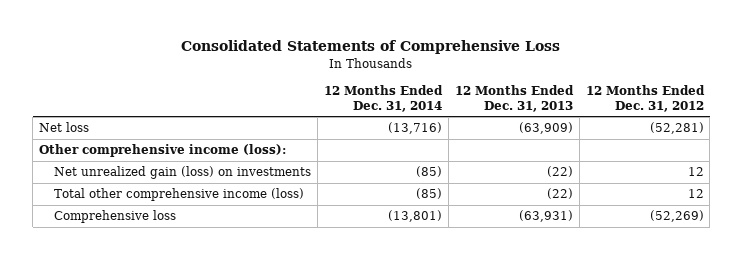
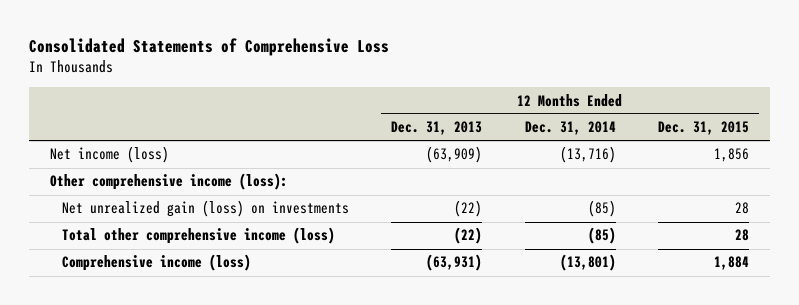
- | 12 Months Ended Dec. 31, 2014 | 12 Months Ended Dec. 31, 2013 | 12 Months Ended Dec. 31, 2012
+ | 12 Months Ended Dec. 31, 2013 | 12 Months Ended Dec. 31, 2014 | 12 Months Ended Dec. 31, 2015
- Net loss | (13,716) | (63,909) | (52,281)
+ Net income (loss) | (63,909) | (13,716) | 1,856
- Comprehensive loss | (13,801) | (63,931) | (52,269)
+ Comprehensive income (loss) | (63,931) | (13,801) | 1,884

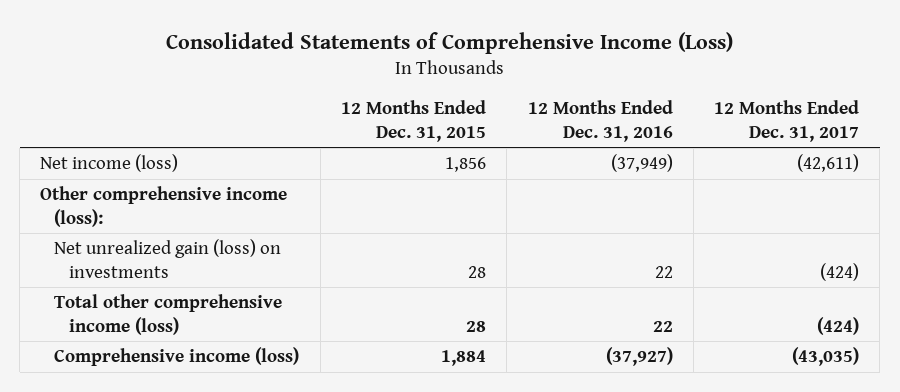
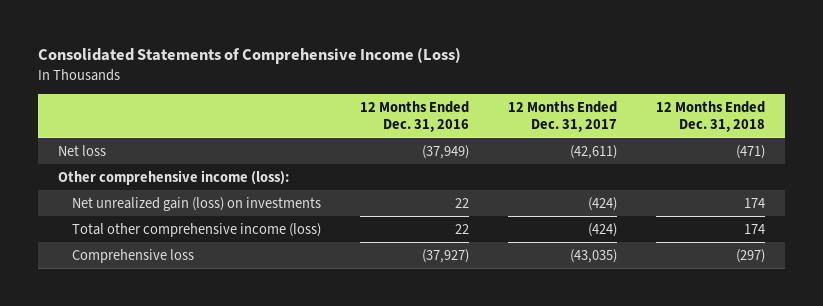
- | 12 Months Ended Dec. 31, 2015 | 12 Months Ended Dec. 31, 2016 | 12 Months Ended Dec. 31, 2017
+ | 12 Months Ended Dec. 31, 2016 | 12 Months Ended Dec. 31, 2017 | 12 Months Ended Dec. 31, 2018
- Net income (loss) | 1,856 | (37,949) | (42,611)
+ Net loss | (37,949) | (42,611) | (471)
- Comprehensive income (loss) | 1,884 | (37,927) | (43,035)
+ Comprehensive loss | (37,927) | (43,035) | (297)

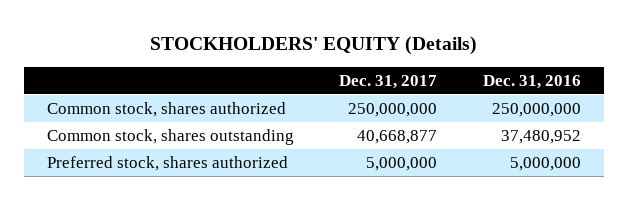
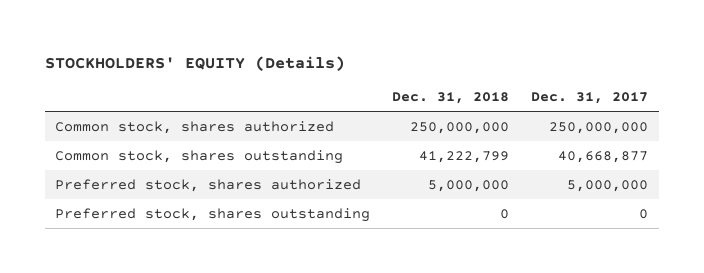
- | Dec. 31, 2017 | Dec. 31, 2016
+ | Dec. 31, 2018 | Dec. 31, 2017
+ Preferred stock, shares outstanding | 0 | 0

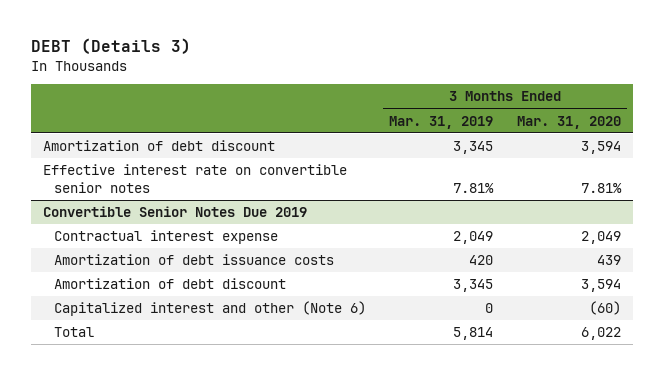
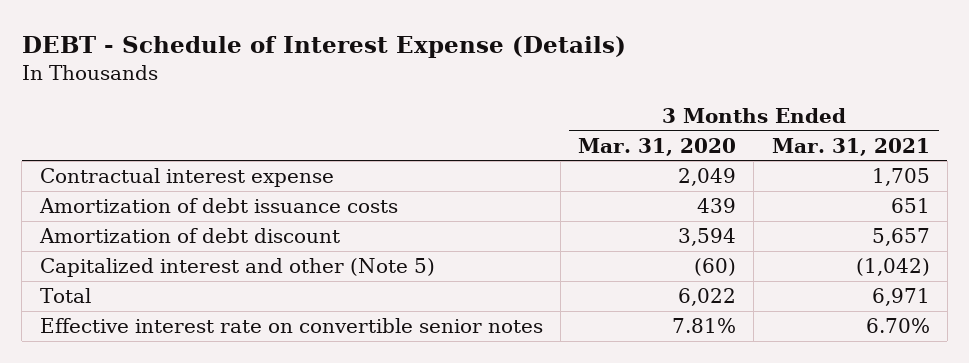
- DEBT (Details 3)
+ DEBT - Schedule of Interest Expense (Details)
- | 3 Months Ended Mar. 31, 2019 | 3 Months Ended Mar. 31, 2020
+ | 3 Months Ended Mar. 31, 2020 | 3 Months Ended Mar. 31, 2021
- Amortization of debt discount | 3,345 | 3,594
- Convertible Senior Notes Due 2019
- Capitalized interest and other (Note 6) | 0 | (60)
+ Capitalized interest and other (Note 5) | (60) | (1,042)
moved down: Effective interest rate on convertible senior notes | 7.81% | 6.70%

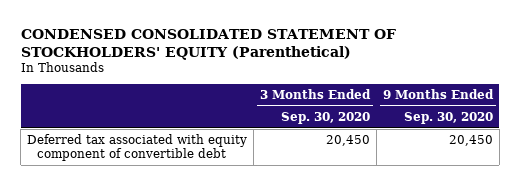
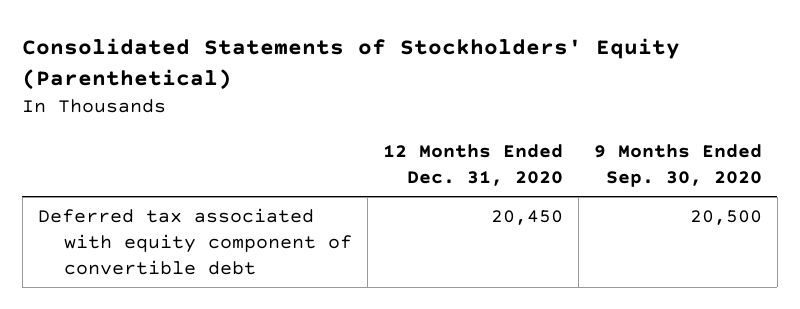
- CONDENSED CONSOLIDATED STATEMENT OF STOCKHOLDERS' EQUITY (Parenthetical)
+ Consolidated Statements of Stockholders' Equity (Parenthetical)
- | 3 Months Ended Sep. 30, 2020 | 9 Months Ended Sep. 30, 2020
+ | 12 Months Ended Dec. 31, 2020 | 9 Months Ended Sep. 30, 2020
- Deferred tax associated with equity component of convertible debt | 20,450 | 20,450
+ Deferred tax associated with equity component of convertible debt | 20,450 | 20,500

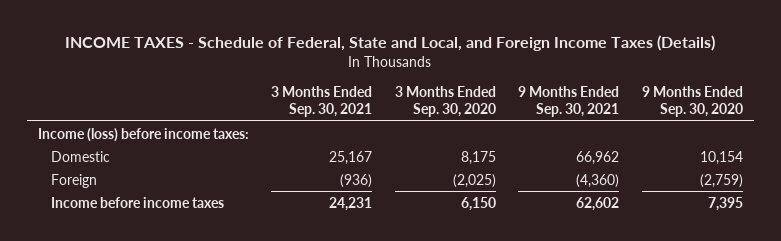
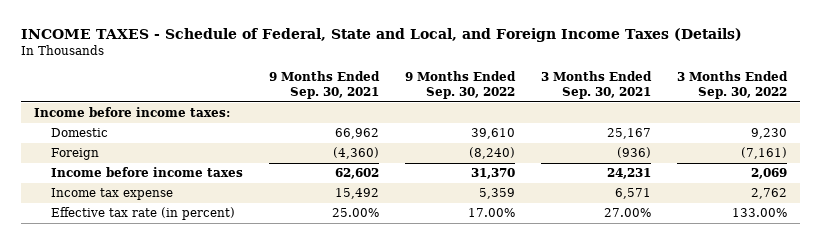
- | 3 Months Ended Sep. 30, 2021 | 3 Months Ended Sep. 30, 2020 | 9 Months Ended Sep. 30, 2021 | 9 Months Ended Sep. 30, 2020
+ | 9 Months Ended Sep. 30, 2021 | 9 Months Ended Sep. 30, 2022 | 3 Months Ended Sep. 30, 2021 | 3 Months Ended Sep. 30, 2022
- Income (loss) before income taxes:
+ Income before income taxes:
+ Income tax expense | 15,492 | 5,359 | 6,571 | 2,762
+ Effective tax rate (in percent) | 25.00% | 17.00% | 27.00% | 133.00%

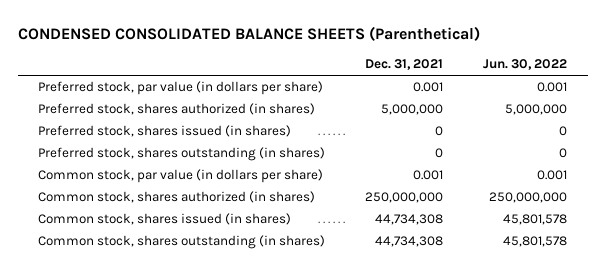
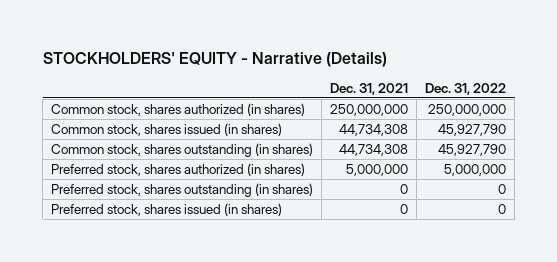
- CONDENSED CONSOLIDATED BALANCE SHEETS (Parenthetical)
+ STOCKHOLDERS' EQUITY - Narrative (Details)
- | Dec. 31, 2021 | Jun. 30, 2022
+ | Dec. 31, 2021 | Dec. 31, 2022
- Preferred stock, par value (in dollars per share) | 0.001 | 0.001
- Common stock, par value (in dollars per share) | 0.001 | 0.001
moved down: Preferred stock, shares authorized (in shares) | 5,000,000 | 5,000,000
moved down: Preferred stock, shares outstanding (in shares) | 0 | 0
moved down: Preferred stock, shares issued (in shares) | 0 | 0

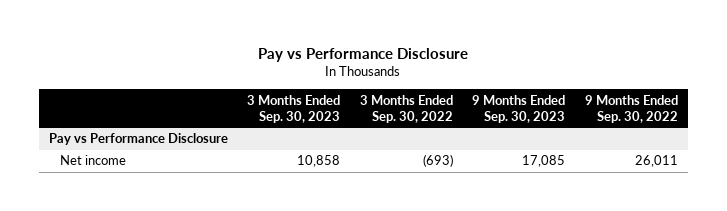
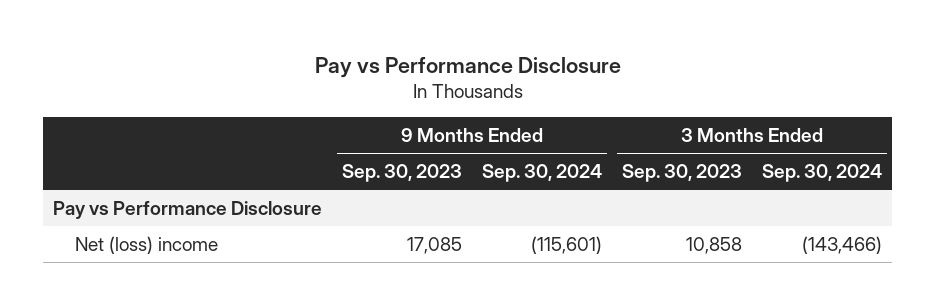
- | 3 Months Ended Sep. 30, 2023 | 3 Months Ended Sep. 30, 2022 | 9 Months Ended Sep. 30, 2023 | 9 Months Ended Sep. 30, 2022
+ | 9 Months Ended Sep. 30, 2023 | 9 Months Ended Sep. 30, 2024 | 3 Months Ended Sep. 30, 2023 | 3 Months Ended Sep. 30, 2024
- Net income | 10,858 | (693) | 17,085 | 26,011
+ Net (loss) income | 17,085 | (115,601) | 10,858 | (143,466)

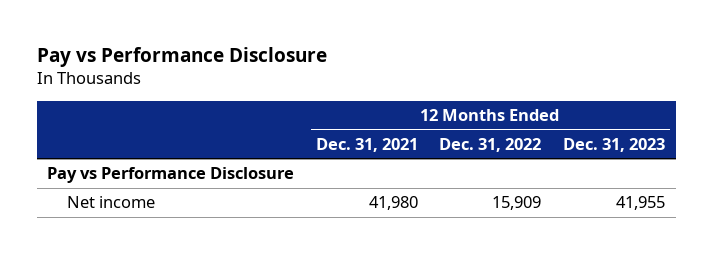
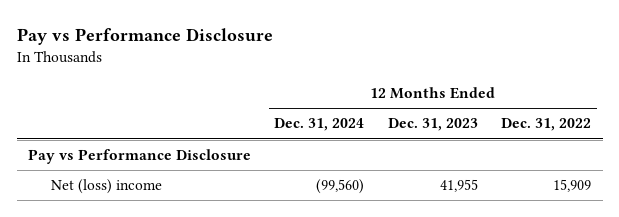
- | 12 Months Ended Dec. 31, 2021 | 12 Months Ended Dec. 31, 2022 | 12 Months Ended Dec. 31, 2023
+ | 12 Months Ended Dec. 31, 2024 | 12 Months Ended Dec. 31, 2023 | 12 Months Ended Dec. 31, 2022
- Net income | 41,980 | 15,909 | 41,955
+ Net (loss) income | (99,560) | 41,955 | 15,909

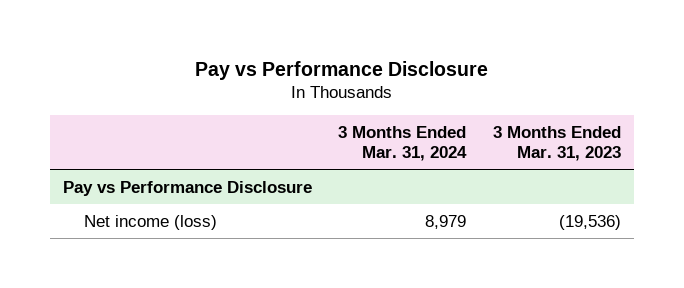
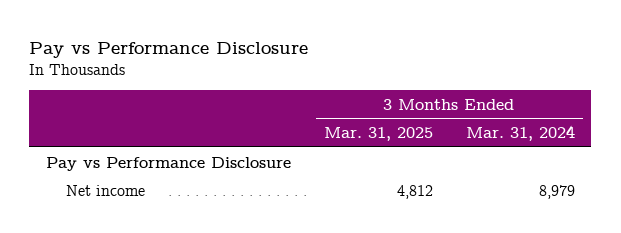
- | 3 Months Ended Mar. 31, 2024 | 3 Months Ended Mar. 31, 2023
+ | 3 Months Ended Mar. 31, 2025 | 3 Months Ended Mar. 31, 2024
- Net income (loss) | 8,979 | (19,536)
+ Net income | 4,812 | 8,979

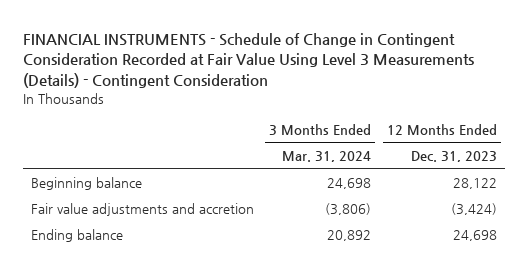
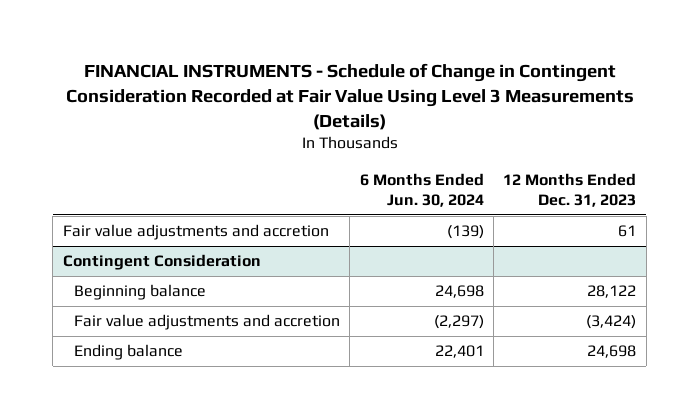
- FINANCIAL INSTRUMENTS - Schedule of Change in Contingent Consideration Recorded at Fair Value Using Level 3 Measurements (Details) - Contingent Consideration
+ FINANCIAL INSTRUMENTS - Schedule of Change in Contingent Consideration Recorded at Fair Value Using Level 3 Measurements (Details)
- | 3 Months Ended Mar. 31, 2024 | 12 Months Ended Dec. 31, 2023
+ | 6 Months Ended Jun. 30, 2024 | 12 Months Ended Dec. 31, 2023
+ Fair value adjustments and accretion | (139) | 61
+ Contingent Consideration

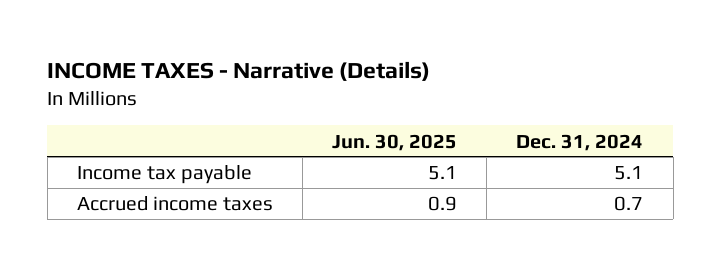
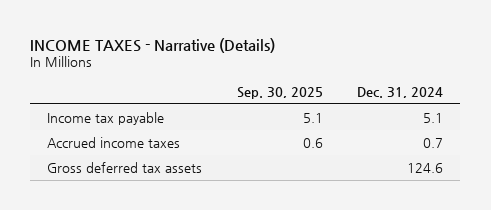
- | Jun. 30, 2025 | Dec. 31, 2024
+ | Sep. 30, 2025 | Dec. 31, 2024
+ Gross deferred tax assets | | 124.6

